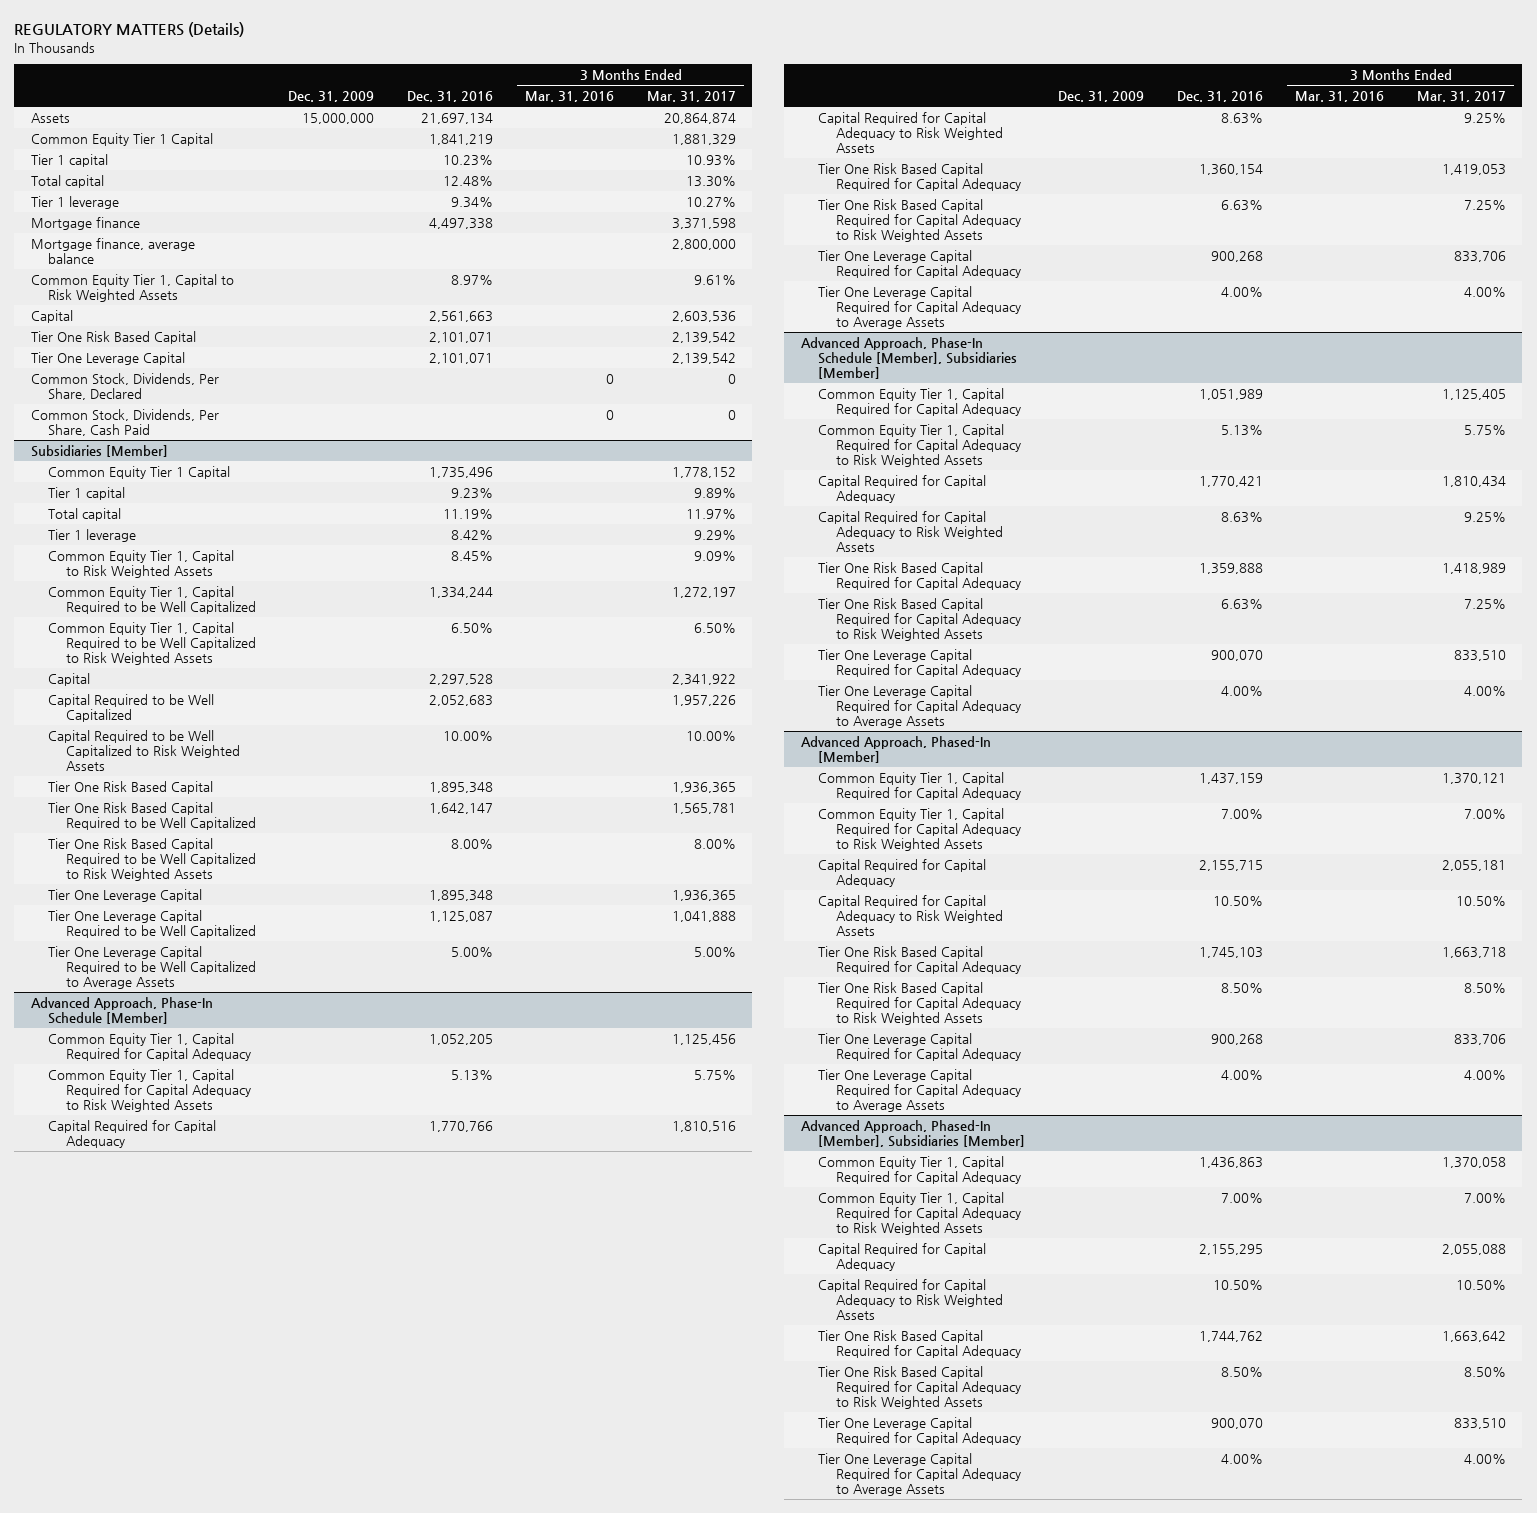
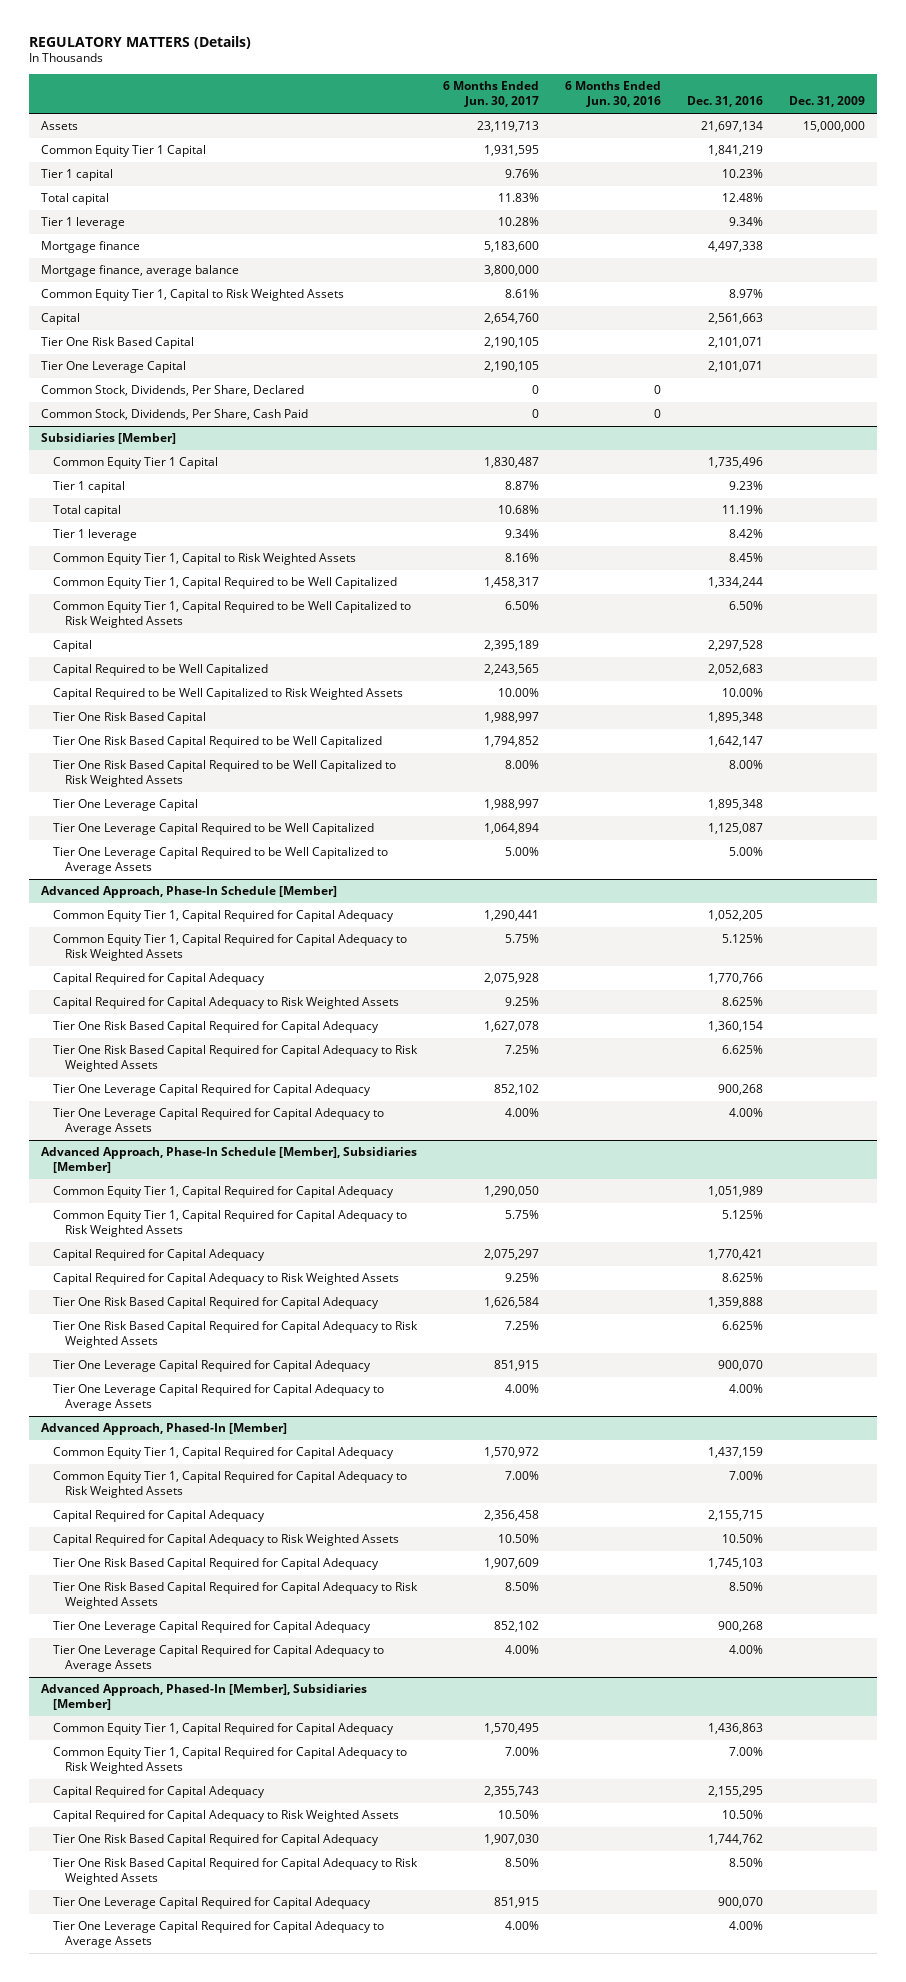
- | Dec. 31, 2009 | Dec. 31, 2016 | 3 Months Ended Mar. 31, 2016 | 3 Months Ended Mar. 31, 2017
+ | 6 Months Ended Jun. 30, 2017 | 6 Months Ended Jun. 30, 2016 | Dec. 31, 2016 | Dec. 31, 2009
@ Advanced Approach, Phase-In Schedule [Member]
- Common Equity Tier 1, Capital Required for Capital Adequacy to Risk Weighted Assets | | 5.13% | | 5.75%
+ Common Equity Tier 1, Capital Required for Capital Adequacy to Risk Weighted Assets | 5.75% | | 5.125% |
- Capital Required for Capital Adequacy to Risk Weighted Assets | | 8.63% | | 9.25%
+ Capital Required for Capital Adequacy to Risk Weighted Assets | 9.25% | | 8.625% |
- Tier One Risk Based Capital Required for Capital Adequacy to Risk Weighted Assets | | 6.63% | | 7.25%
+ Tier One Risk Based Capital Required for Capital Adequacy to Risk Weighted Assets | 7.25% | | 6.625% |
@ Advanced Approach, Phase-In Schedule [Member], Subsidiaries [Member]
- Common Equity Tier 1, Capital Required for Capital Adequacy to Risk Weighted Assets | | 5.13% | | 5.75%
+ Common Equity Tier 1, Capital Required for Capital Adequacy to Risk Weighted Assets | 5.75% | | 5.125% |
- Capital Required for Capital Adequacy to Risk Weighted Assets | | 8.63% | | 9.25%
+ Capital Required for Capital Adequacy to Risk Weighted Assets | 9.25% | | 8.625% |
- Tier One Risk Based Capital Required for Capital Adequacy to Risk Weighted Assets | | 6.63% | | 7.25%
+ Tier One Risk Based Capital Required for Capital Adequacy to Risk Weighted Assets | 7.25% | | 6.625% |

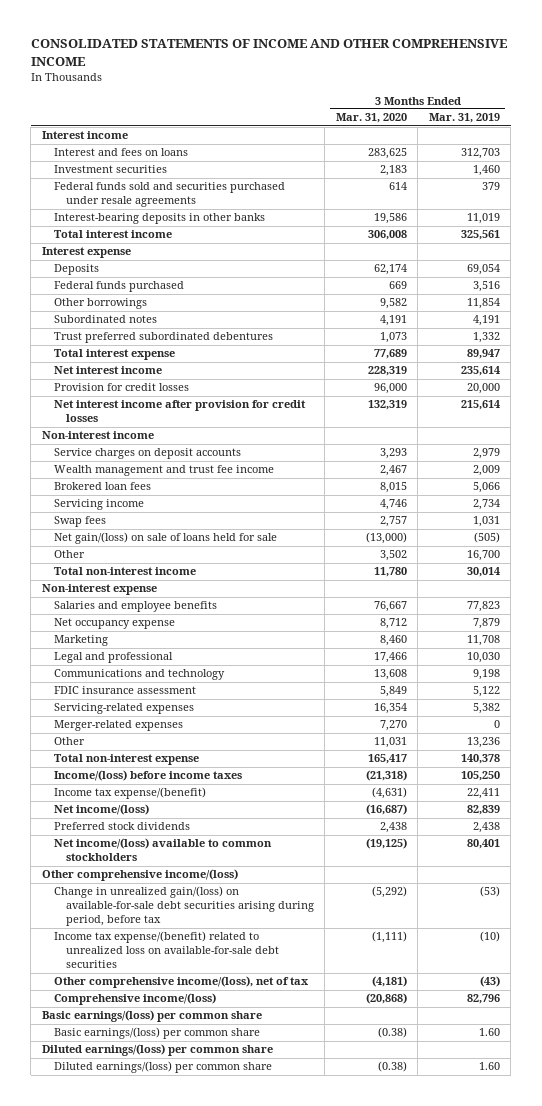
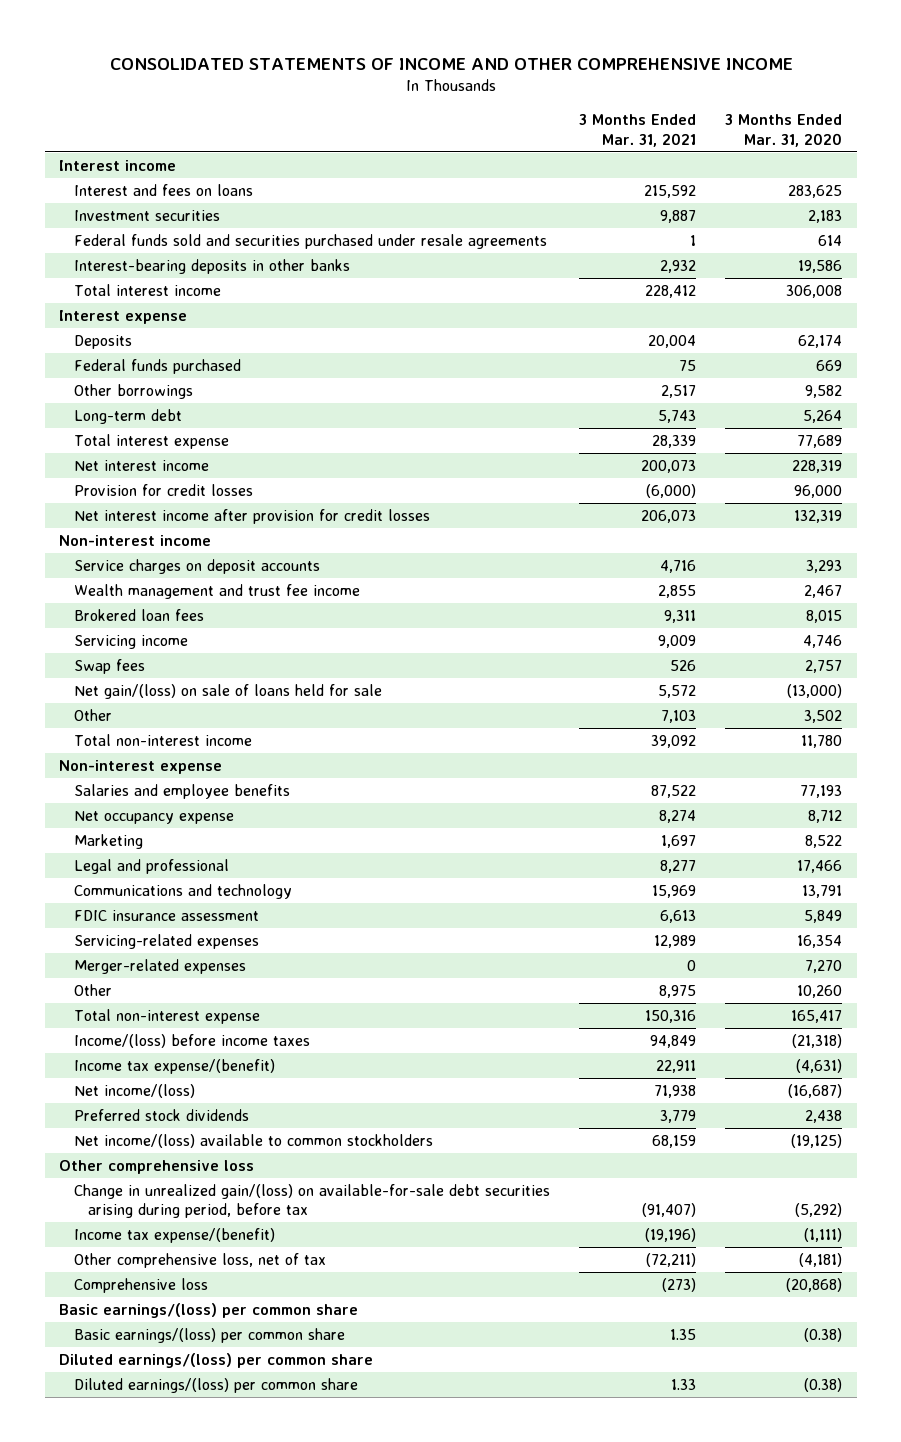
- | 3 Months Ended Mar. 31, 2020 | 3 Months Ended Mar. 31, 2019
+ | 3 Months Ended Mar. 31, 2021 | 3 Months Ended Mar. 31, 2020
- Subordinated notes | 4,191 | 4,191
- Trust preferred subordinated debentures | 1,073 | 1,332
+ Long-term debt | 5,743 | 5,264
- Salaries and employee benefits | 76,667 | 77,823
+ Salaries and employee benefits | 87,522 | 77,193
- Marketing | 8,460 | 11,708
+ Marketing | 1,697 | 8,522
- Communications and technology | 13,608 | 9,198
+ Communications and technology | 15,969 | 13,791
- Other | 11,031 | 13,236
+ Other | 8,975 | 10,260
- Other comprehensive income/(loss)
+ Other comprehensive loss
- Income tax expense/(benefit) related to unrealized loss on available-for-sale debt securities | (1,111) | (10)
- Other comprehensive income/(loss), net of tax | (4,181) | (43)
- Comprehensive income/(loss) | (20,868) | 82,796
+ Income tax expense/(benefit) | (19,196) | (1,111)
+ Other comprehensive loss, net of tax | (72,211) | (4,181)
+ Comprehensive loss | (273) | (20,868)

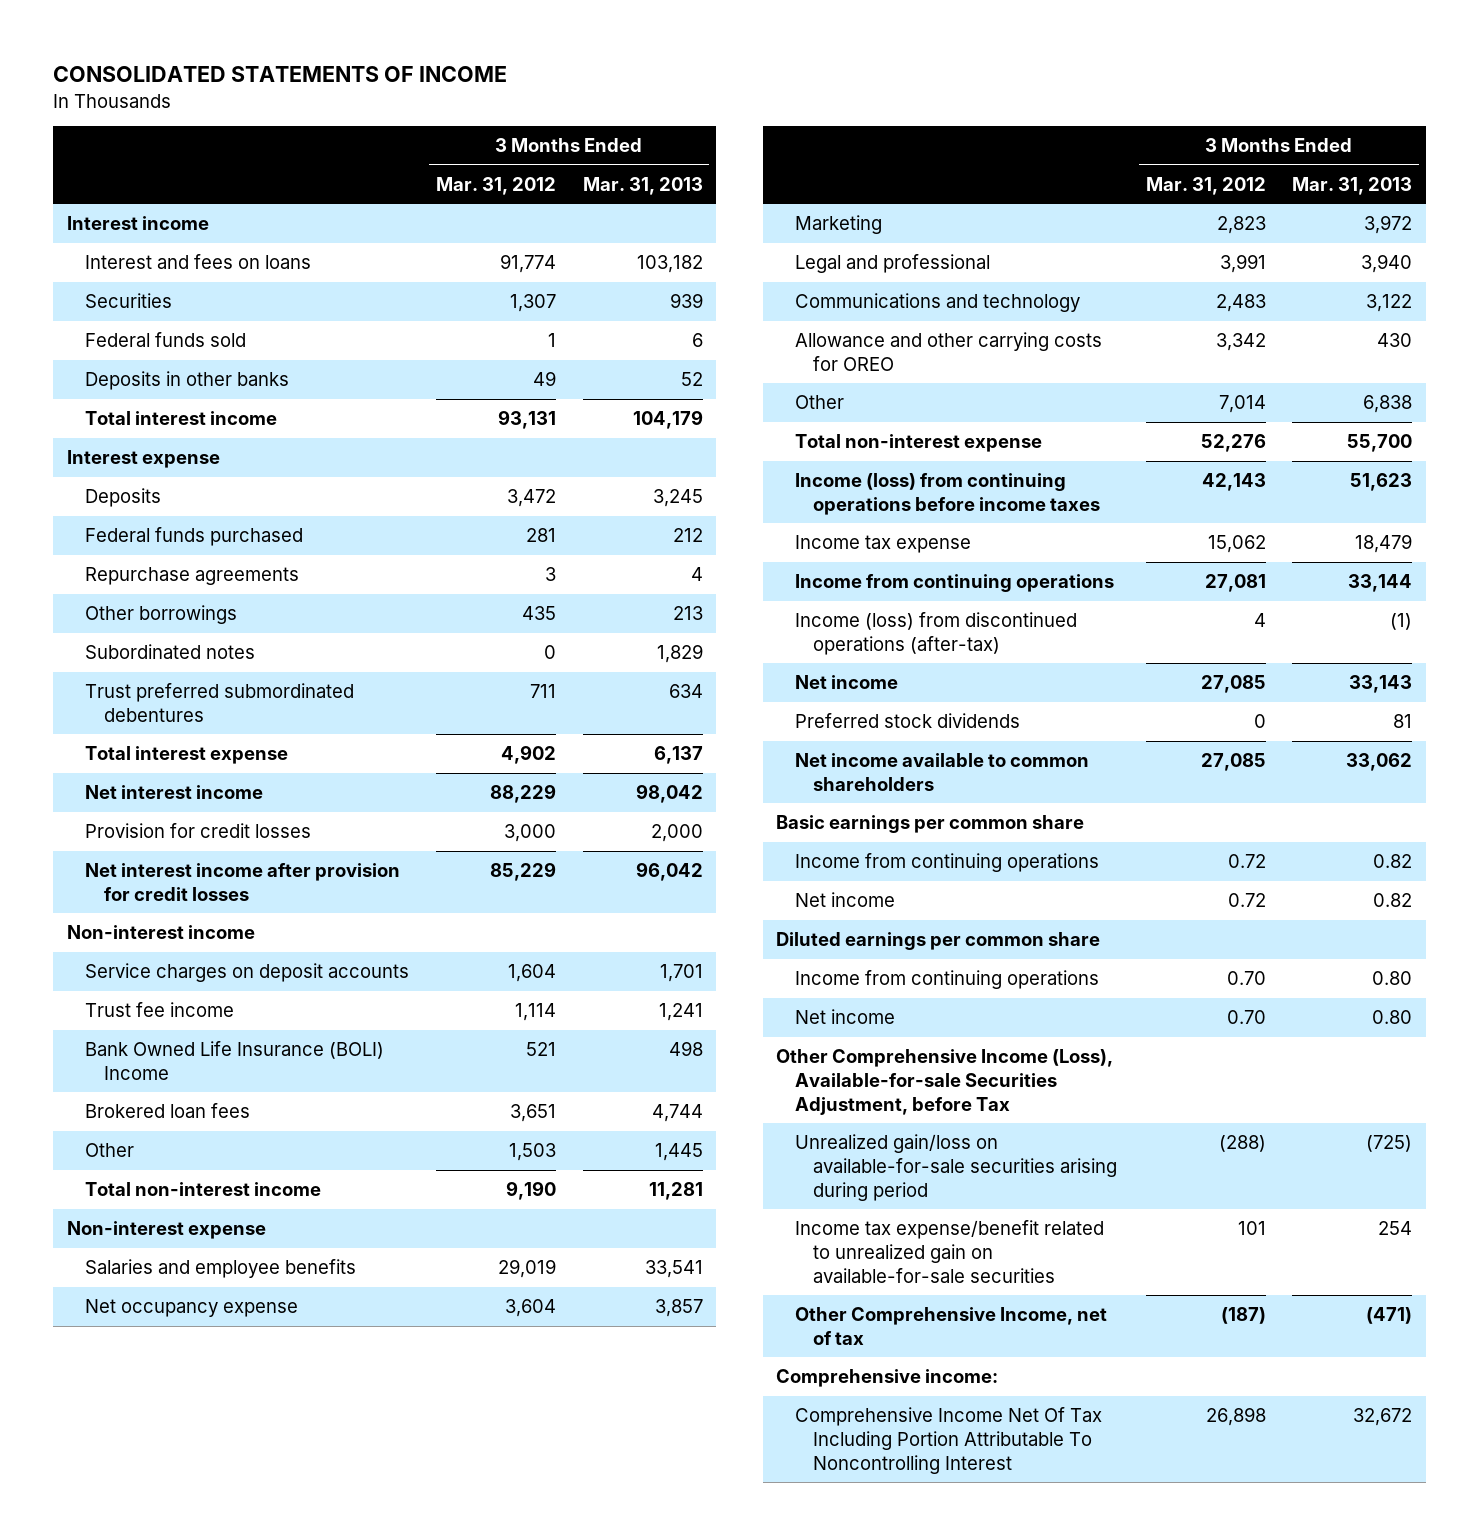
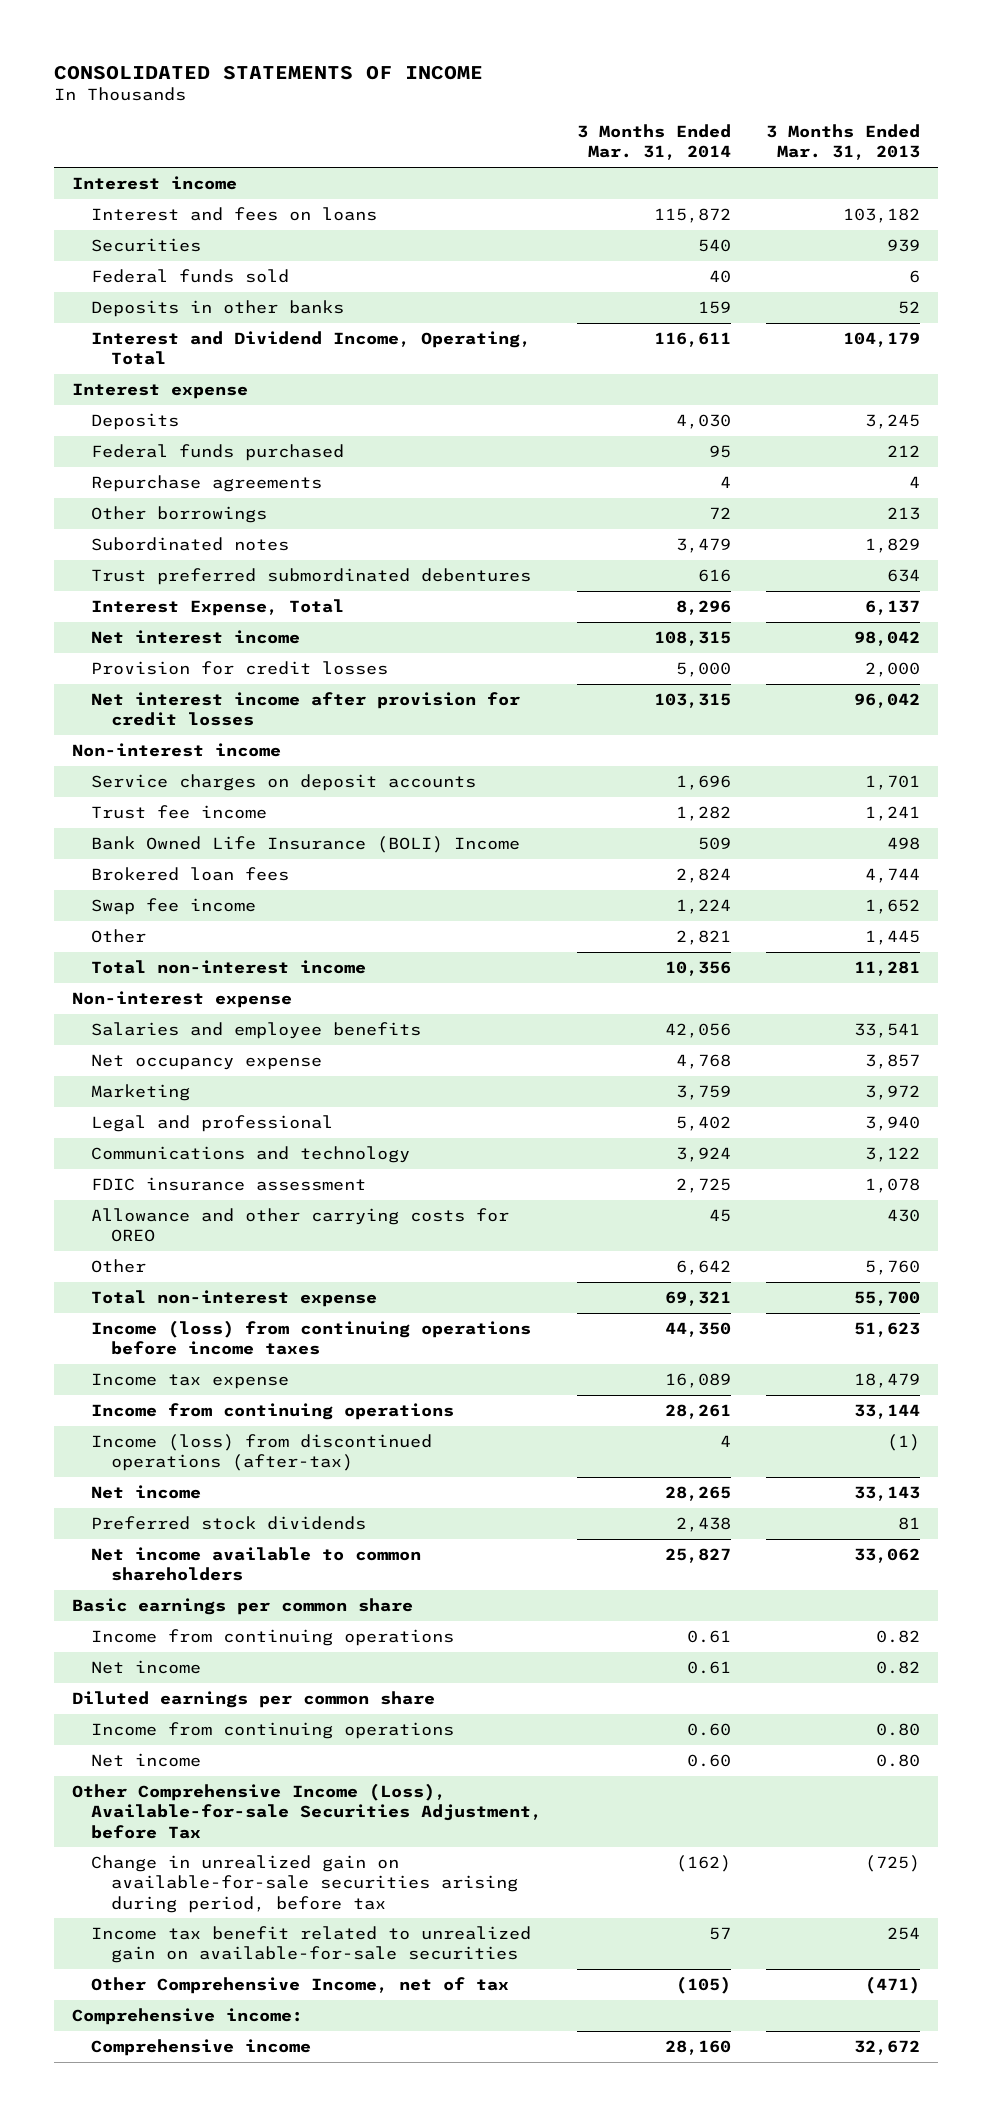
- | 3 Months Ended Mar. 31, 2012 | 3 Months Ended Mar. 31, 2013
+ | 3 Months Ended Mar. 31, 2014 | 3 Months Ended Mar. 31, 2013
- Total interest income | 93,131 | 104,179
+ Interest and Dividend Income, Operating, Total | 116,611 | 104,179
- Total interest expense | 4,902 | 6,137
+ Interest Expense, Total | 8,296 | 6,137
+ Swap fee income | 1,224 | 1,652
+ FDIC insurance assessment | 2,725 | 1,078
- Other | 7,014 | 6,838
+ Other | 6,642 | 5,760
- Unrealized gain/loss on available-for-sale securities arising during period | (288) | (725)
- Income tax expense/benefit related to unrealized gain on available-for-sale securities | 101 | 254
+ Change in unrealized gain on available-for-sale securities arising during period, before tax | (162) | (725)
+ Income tax benefit related to unrealized gain on available-for-sale securities | 57 | 254
- Comprehensive Income Net Of Tax Including Portion Attributable To Noncontrolling Interest | 26,898 | 32,672
+ Comprehensive income | 28,160 | 32,672

